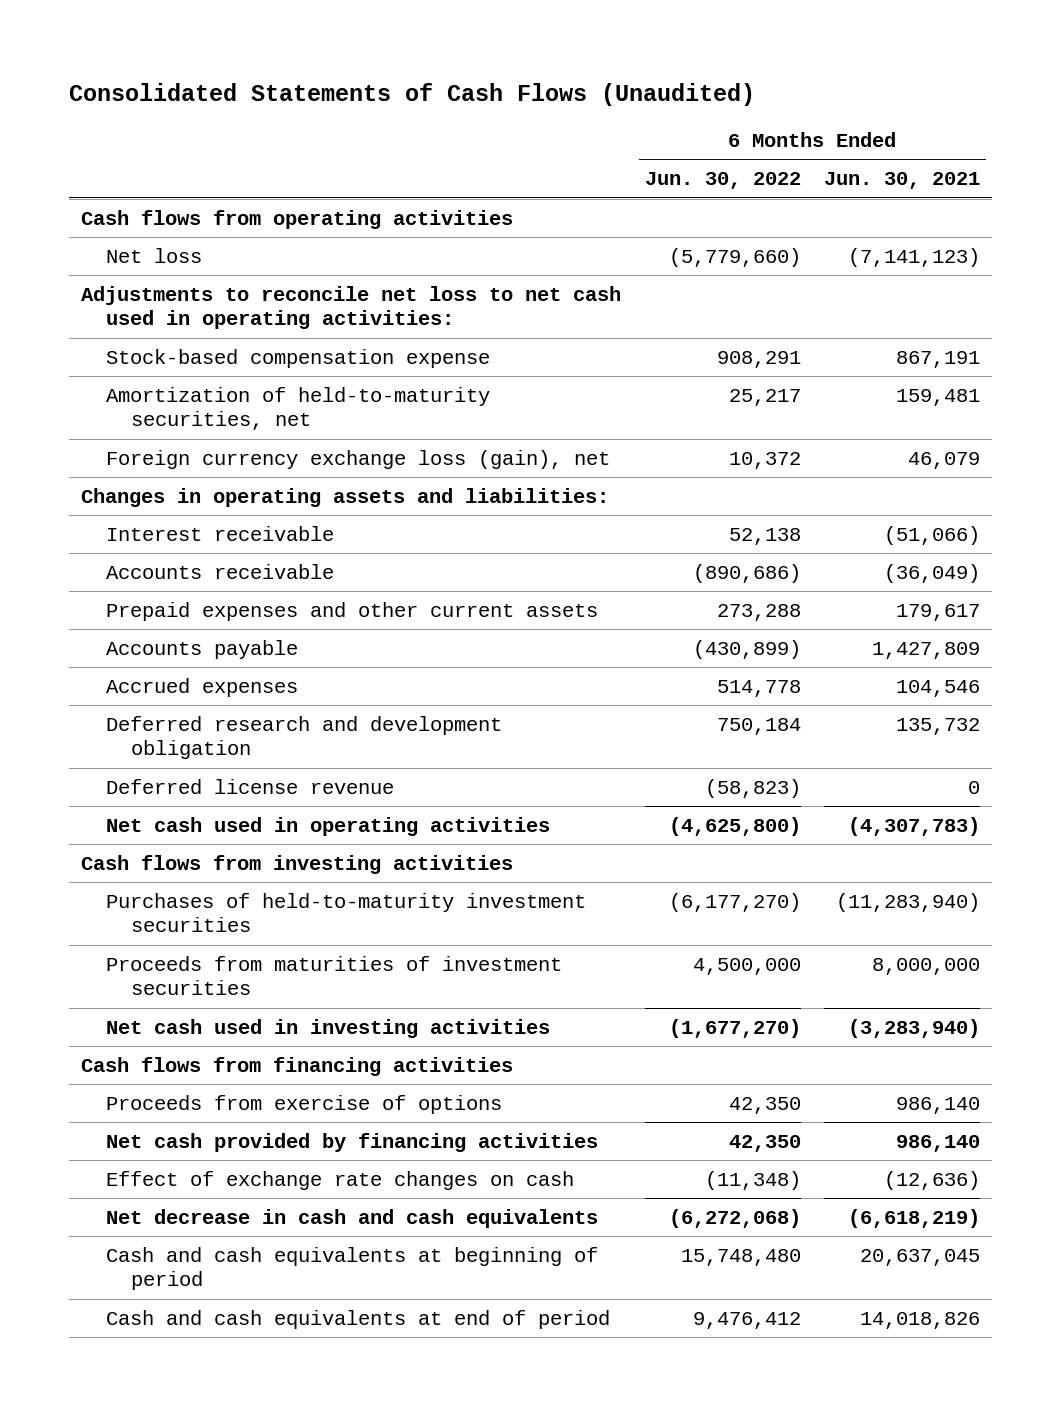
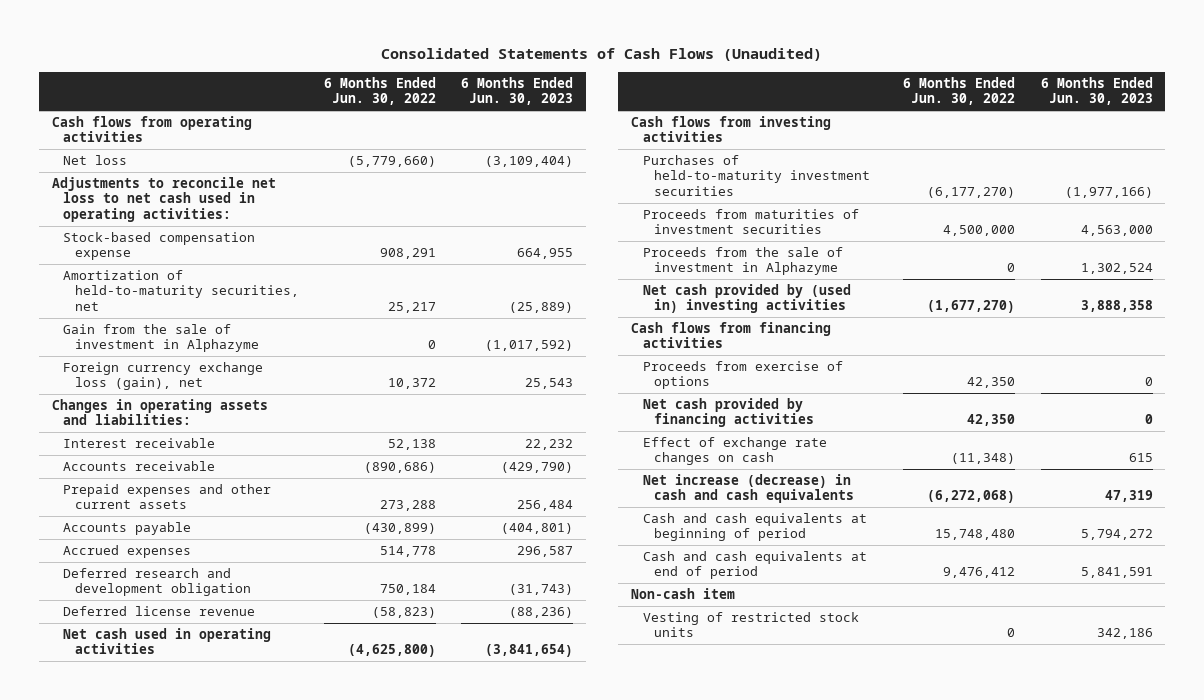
- | 6 Months Ended Jun. 30, 2022 | 6 Months Ended Jun. 30, 2021
+ | 6 Months Ended Jun. 30, 2022 | 6 Months Ended Jun. 30, 2023
+ Gain from the sale of investment in Alphazyme | 0 | (1,017,592)
- Net cash used in investing activities | (1,677,270) | (3,283,940)
+ Proceeds from the sale of investment in Alphazyme | 0 | 1,302,524
+ Net cash provided by (used in) investing activities | (1,677,270) | 3,888,358
- Net decrease in cash and cash equivalents | (6,272,068) | (6,618,219)
+ Net increase (decrease) in cash and cash equivalents | (6,272,068) | 47,319
+ Non-cash item
+ Vesting of restricted stock units | 0 | 342,186

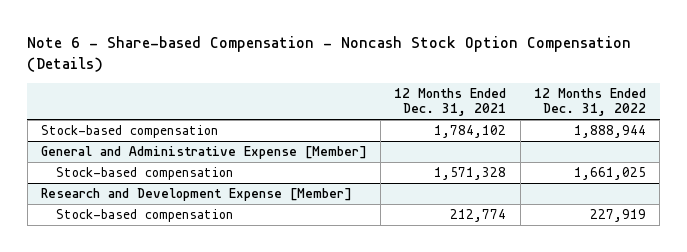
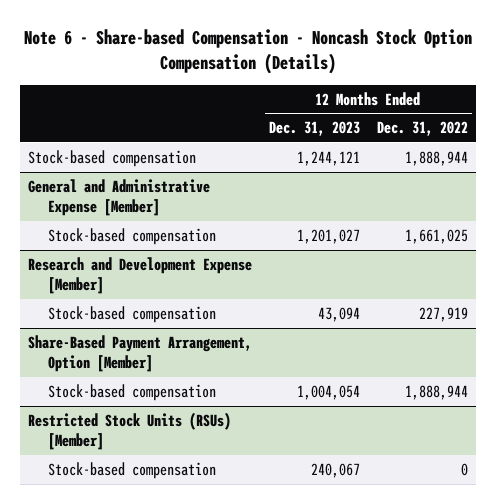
- | 12 Months Ended Dec. 31, 2021 | 12 Months Ended Dec. 31, 2022
+ | 12 Months Ended Dec. 31, 2023 | 12 Months Ended Dec. 31, 2022
+ Share-Based Payment Arrangement, Option [Member]
+ Stock-based compensation | 1,004,054 | 1,888,944
+ Restricted Stock Units (RSUs) [Member]
+ Stock-based compensation | 240,067 | 0

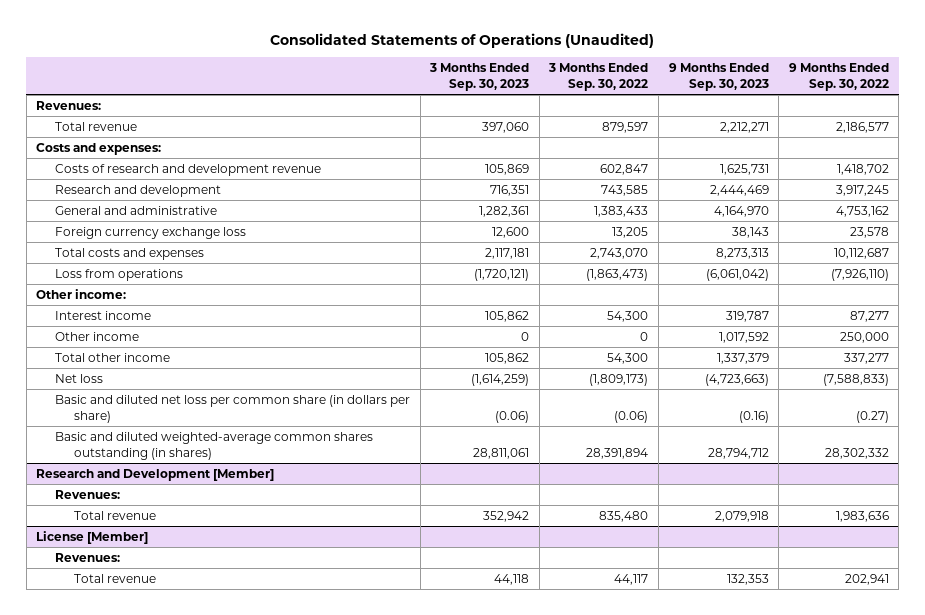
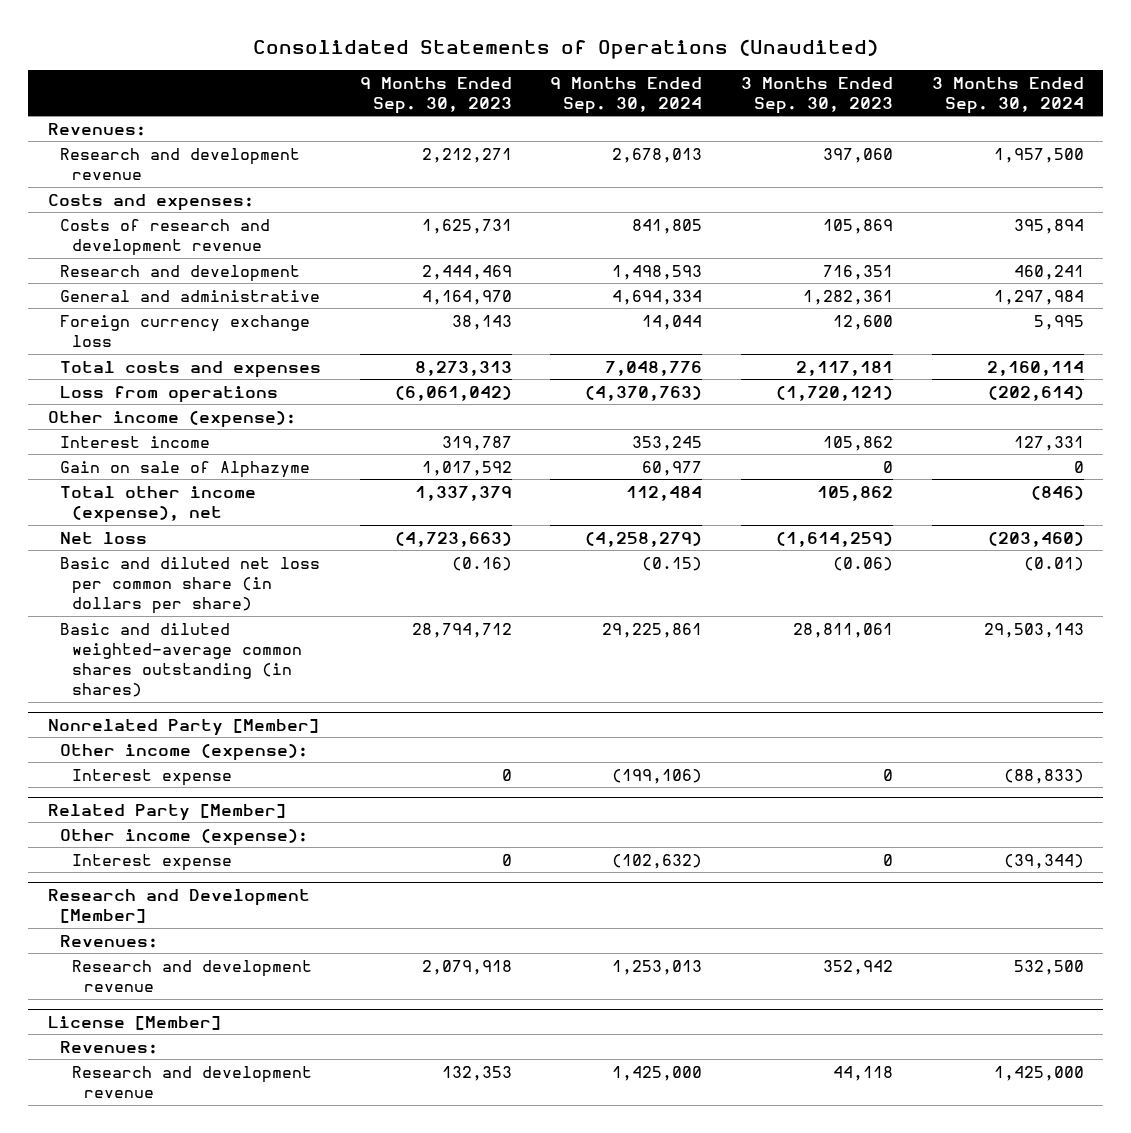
- | 3 Months Ended Sep. 30, 2023 | 3 Months Ended Sep. 30, 2022 | 9 Months Ended Sep. 30, 2023 | 9 Months Ended Sep. 30, 2022
+ | 9 Months Ended Sep. 30, 2023 | 9 Months Ended Sep. 30, 2024 | 3 Months Ended Sep. 30, 2023 | 3 Months Ended Sep. 30, 2024
- Total revenue | 397,060 | 879,597 | 2,212,271 | 2,186,577
+ Research and development revenue | 2,212,271 | 2,678,013 | 397,060 | 1,957,500
- Other income:
+ Other income (expense):
- Other income | 0 | 0 | 1,017,592 | 250,000
- Total other income | 105,862 | 54,300 | 1,337,379 | 337,277
+ Gain on sale of Alphazyme | 1,017,592 | 60,977 | 0 | 0
+ Total other income (expense), net | 1,337,379 | 112,484 | 105,862 | (846)
+ Nonrelated Party [Member]
+ Other income (expense):
+ Interest expense | 0 | (199,106) | 0 | (88,833)
+ Related Party [Member]
+ Other income (expense):
+ Interest expense | 0 | (102,632) | 0 | (39,344)
@ Research and Development [Member]
- Total revenue | 352,942 | 835,480 | 2,079,918 | 1,983,636
+ Research and development revenue | 2,079,918 | 1,253,013 | 352,942 | 532,500
@ License [Member]
- Total revenue | 44,118 | 44,117 | 132,353 | 202,941
+ Research and development revenue | 132,353 | 1,425,000 | 44,118 | 1,425,000

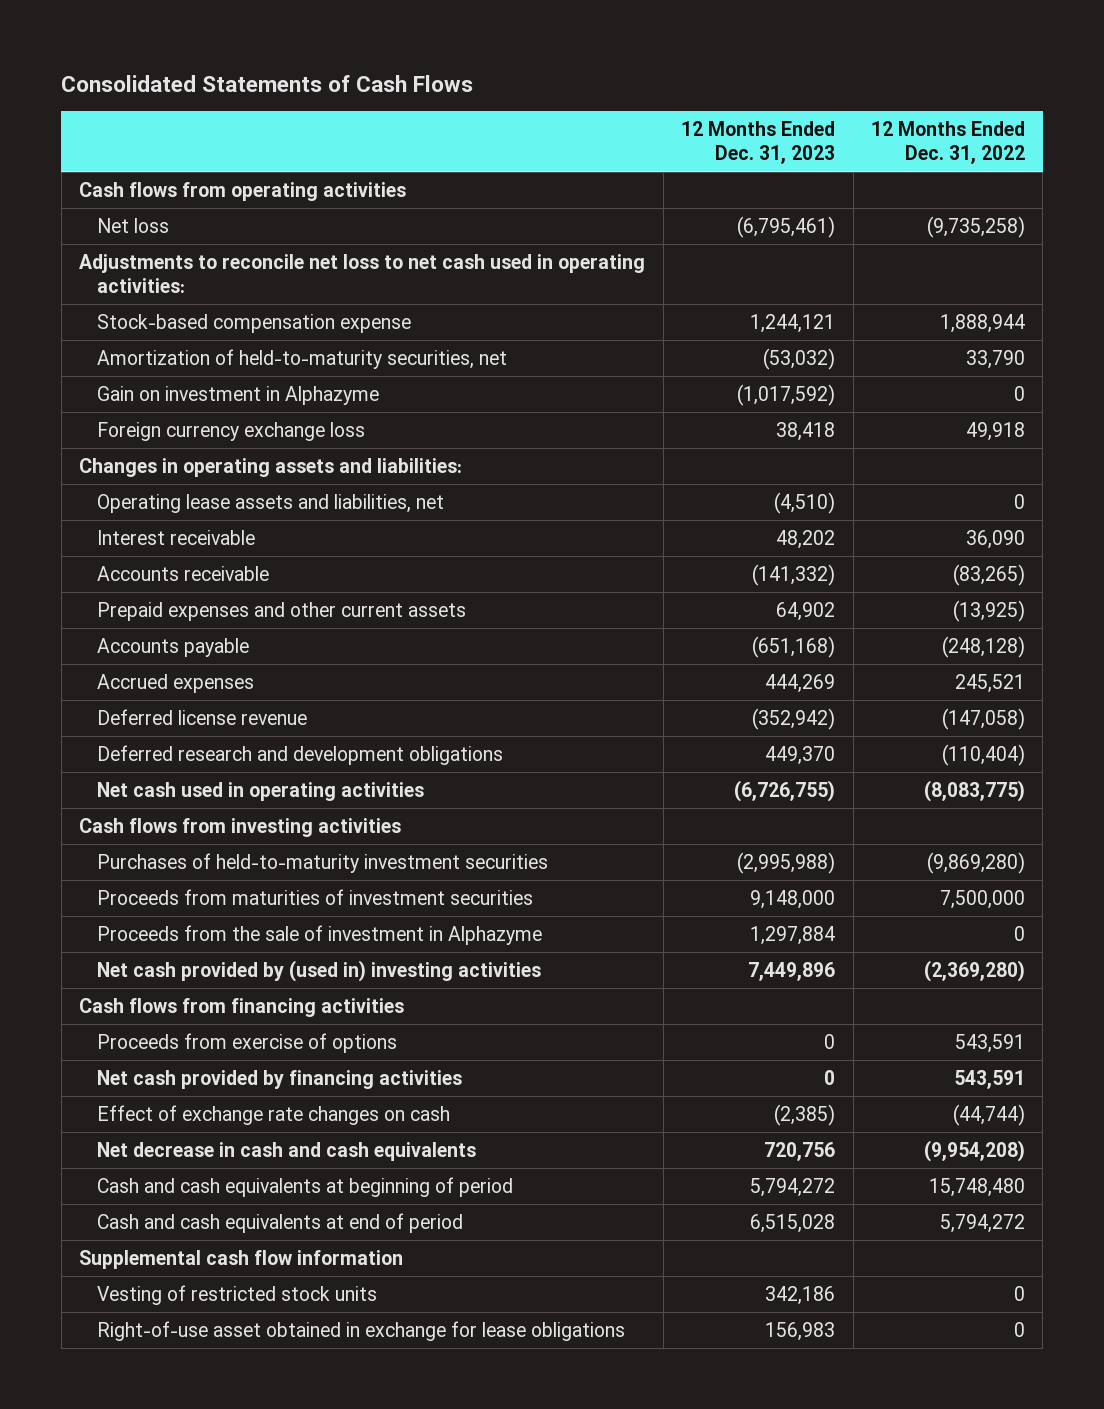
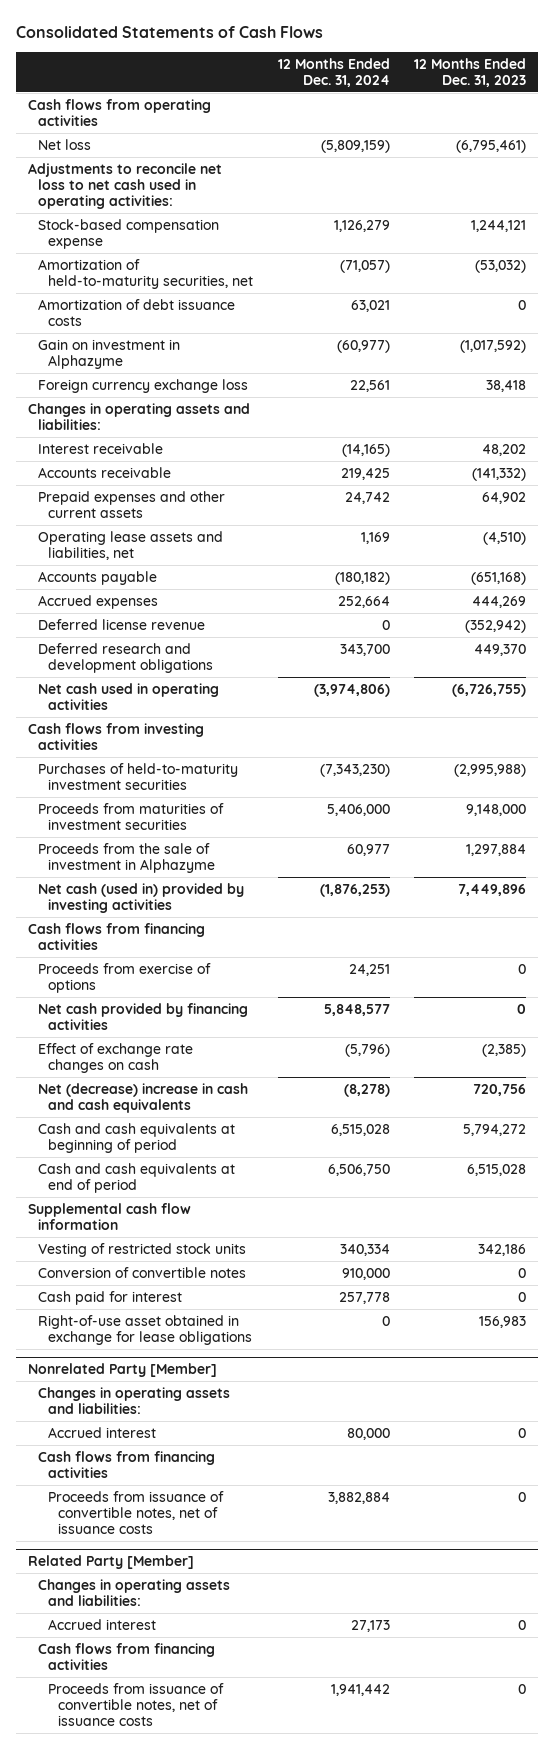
- | 12 Months Ended Dec. 31, 2023 | 12 Months Ended Dec. 31, 2022
+ | 12 Months Ended Dec. 31, 2024 | 12 Months Ended Dec. 31, 2023
+ Amortization of debt issuance costs | 63,021 | 0
moved down: Operating lease assets and liabilities, net | 1,169 | (4,510)
- Net cash provided by (used in) investing activities | 7,449,896 | (2,369,280)
+ Net cash (used in) provided by investing activities | (1,876,253) | 7,449,896
- Net decrease in cash and cash equivalents | 720,756 | (9,954,208)
+ Net (decrease) increase in cash and cash equivalents | (8,278) | 720,756
+ Conversion of convertible notes | 910,000 | 0
+ Cash paid for interest | 257,778 | 0
+ Nonrelated Party [Member]
+ Changes in operating assets and liabilities:
+ Accrued interest | 80,000 | 0
+ Cash flows from financing activities
+ Proceeds from issuance of convertible notes, net of issuance costs | 3,882,884 | 0
+ Related Party [Member]
+ Changes in operating assets and liabilities:
+ Accrued interest | 27,173 | 0
+ Cash flows from financing activities
+ Proceeds from issuance of convertible notes, net of issuance costs | 1,941,442 | 0

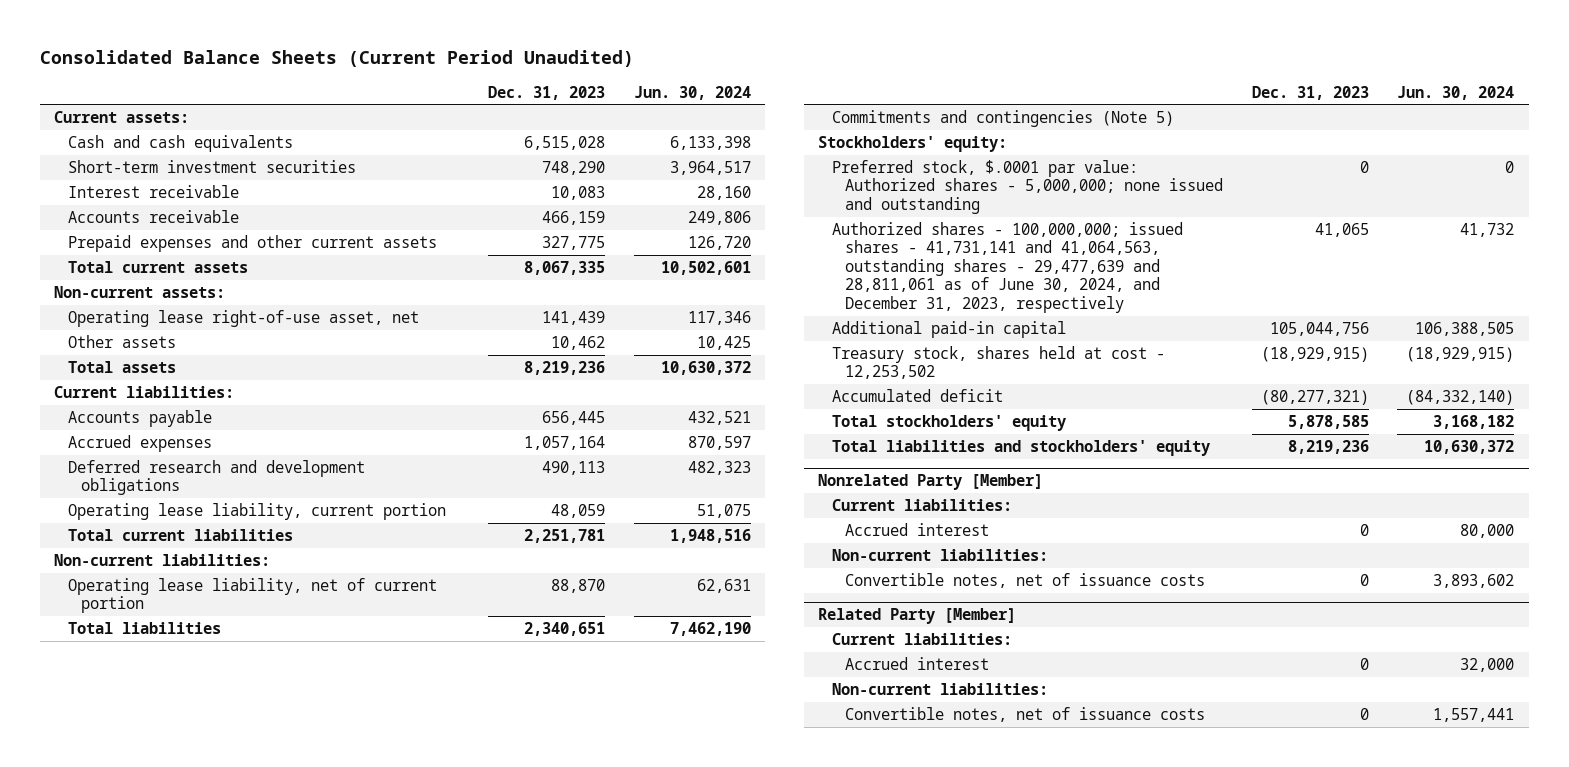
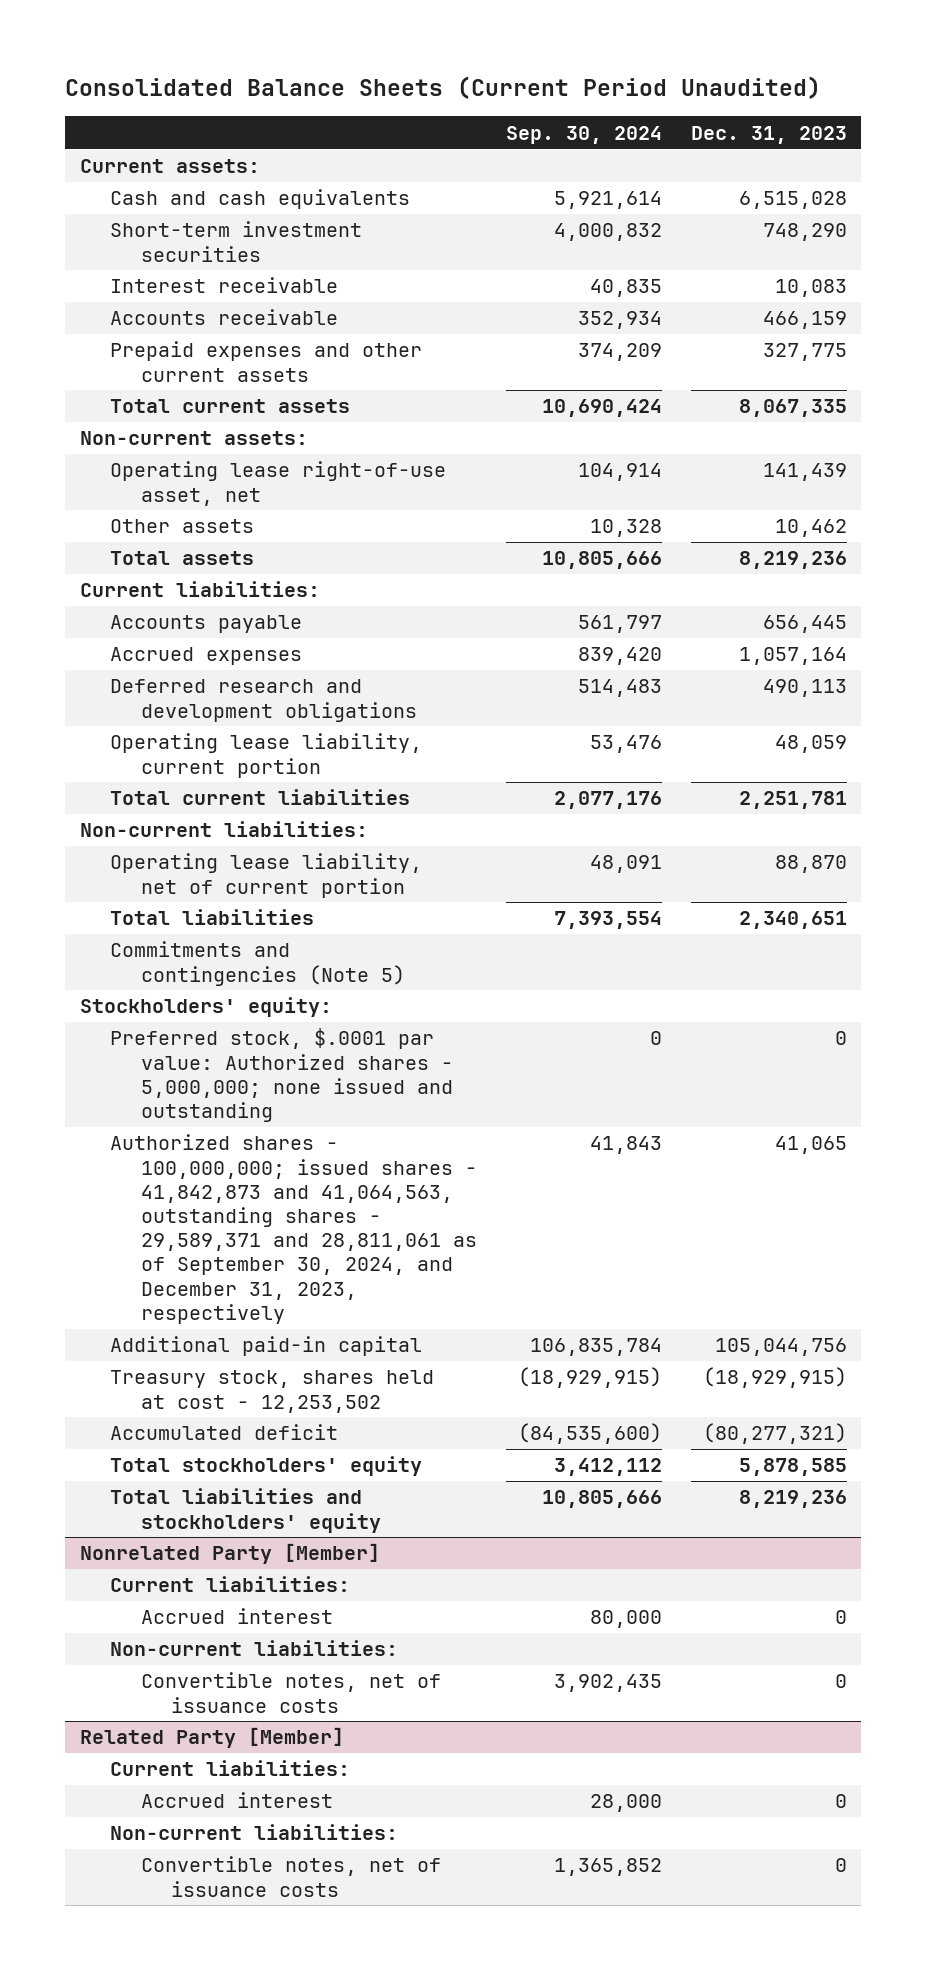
- | Dec. 31, 2023 | Jun. 30, 2024
+ | Sep. 30, 2024 | Dec. 31, 2023
- Authorized shares - 100,000,000; issued shares - 41,731,141 and 41,064,563, outstanding shares - 29,477,639 and 28,811,061 as of June 30, 2024, and December 31, 2023, respectively | 41,065 | 41,732
+ Authorized shares - 100,000,000; issued shares - 41,842,873 and 41,064,563, outstanding shares - 29,589,371 and 28,811,061 as of September 30, 2024, and December 31, 2023, respectively | 41,843 | 41,065

